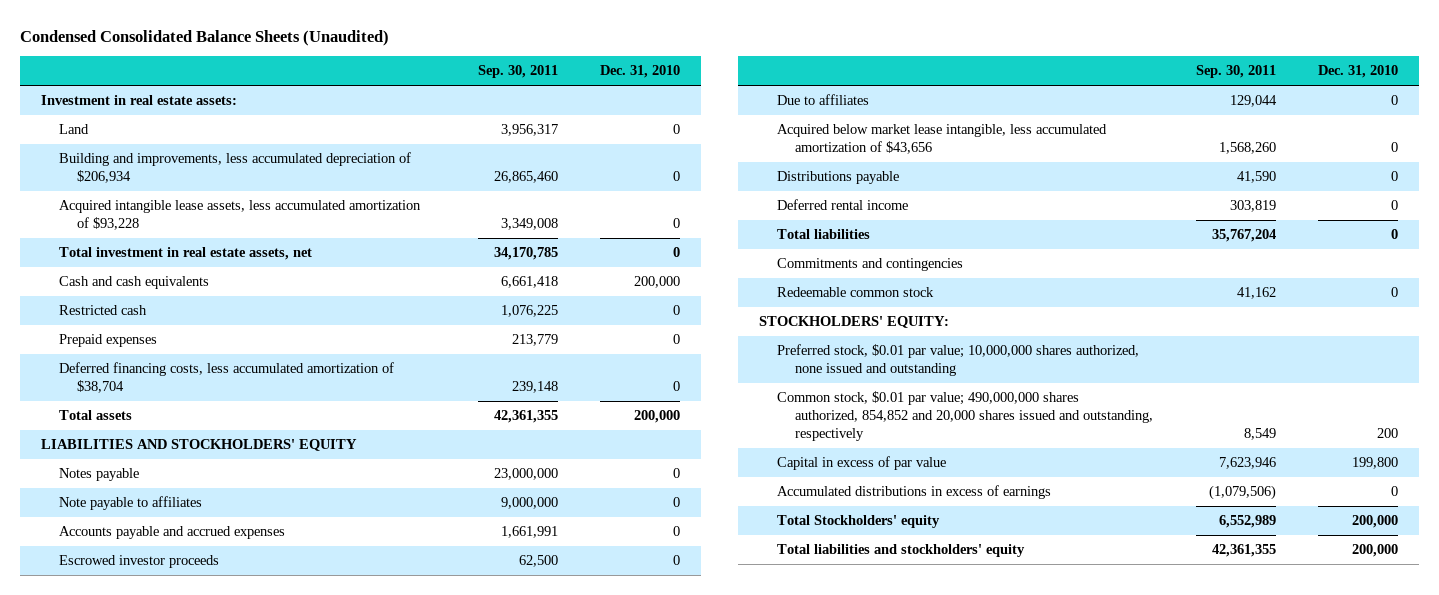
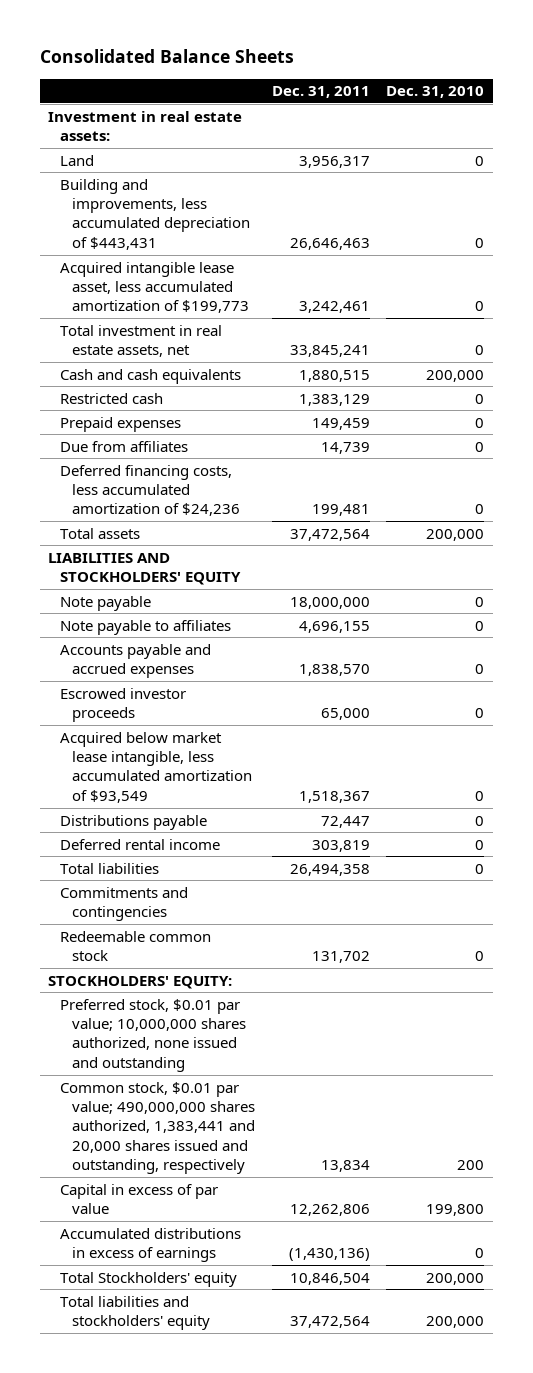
- Condensed Consolidated Balance Sheets (Unaudited)
+ Consolidated Balance Sheets
- | Sep. 30, 2011 | Dec. 31, 2010
+ | Dec. 31, 2011 | Dec. 31, 2010
- Building and improvements, less accumulated depreciation of $206,934 | 26,865,460 | 0
- Acquired intangible lease assets, less accumulated amortization of $93,228 | 3,349,008 | 0
+ Building and improvements, less accumulated depreciation of $443,431 | 26,646,463 | 0
+ Acquired intangible lease asset, less accumulated amortization of $199,773 | 3,242,461 | 0
- Deferred financing costs, less accumulated amortization of $38,704 | 239,148 | 0
+ Due from affiliates | 14,739 | 0
+ Deferred financing costs, less accumulated amortization of $24,236 | 199,481 | 0
- Notes payable | 23,000,000 | 0
+ Note payable | 18,000,000 | 0
- Due to affiliates | 129,044 | 0
- Acquired below market lease intangible, less accumulated amortization of $43,656 | 1,568,260 | 0
+ Acquired below market lease intangible, less accumulated amortization of $93,549 | 1,518,367 | 0
- Common stock, $0.01 par value; 490,000,000 shares authorized, 854,852 and 20,000 shares issued and outstanding, respectively | 8,549 | 200
+ Common stock, $0.01 par value; 490,000,000 shares authorized, 1,383,441 and 20,000 shares issued and outstanding, respectively | 13,834 | 200

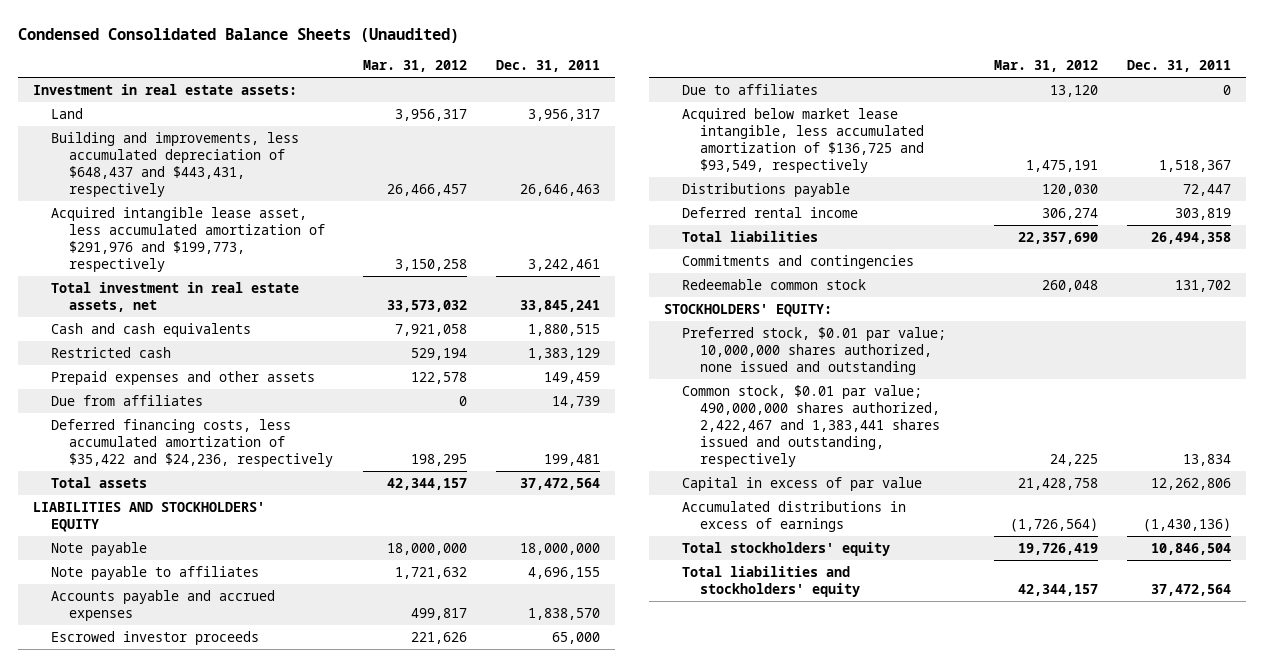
- Consolidated Balance Sheets
+ Condensed Consolidated Balance Sheets (Unaudited)
- | Dec. 31, 2011 | Dec. 31, 2010
+ | Mar. 31, 2012 | Dec. 31, 2011
- Building and improvements, less accumulated depreciation of $443,431 | 26,646,463 | 0
- Acquired intangible lease asset, less accumulated amortization of $199,773 | 3,242,461 | 0
+ Building and improvements, less accumulated depreciation of $648,437 and $443,431, respectively | 26,466,457 | 26,646,463
+ Acquired intangible lease asset, less accumulated amortization of $291,976 and $199,773, respectively | 3,150,258 | 3,242,461
- Prepaid expenses | 149,459 | 0
+ Prepaid expenses and other assets | 122,578 | 149,459
- Deferred financing costs, less accumulated amortization of $24,236 | 199,481 | 0
+ Deferred financing costs, less accumulated amortization of $35,422 and $24,236, respectively | 198,295 | 199,481
- Acquired below market lease intangible, less accumulated amortization of $93,549 | 1,518,367 | 0
+ Due to affiliates | 13,120 | 0
+ Acquired below market lease intangible, less accumulated amortization of $136,725 and $93,549, respectively | 1,475,191 | 1,518,367
- Common stock, $0.01 par value; 490,000,000 shares authorized, 1,383,441 and 20,000 shares issued and outstanding, respectively | 13,834 | 200
+ Common stock, $0.01 par value; 490,000,000 shares authorized, 2,422,467 and 1,383,441 shares issued and outstanding, respectively | 24,225 | 13,834
- Total Stockholders' equity | 10,846,504 | 200,000
+ Total stockholders' equity | 19,726,419 | 10,846,504

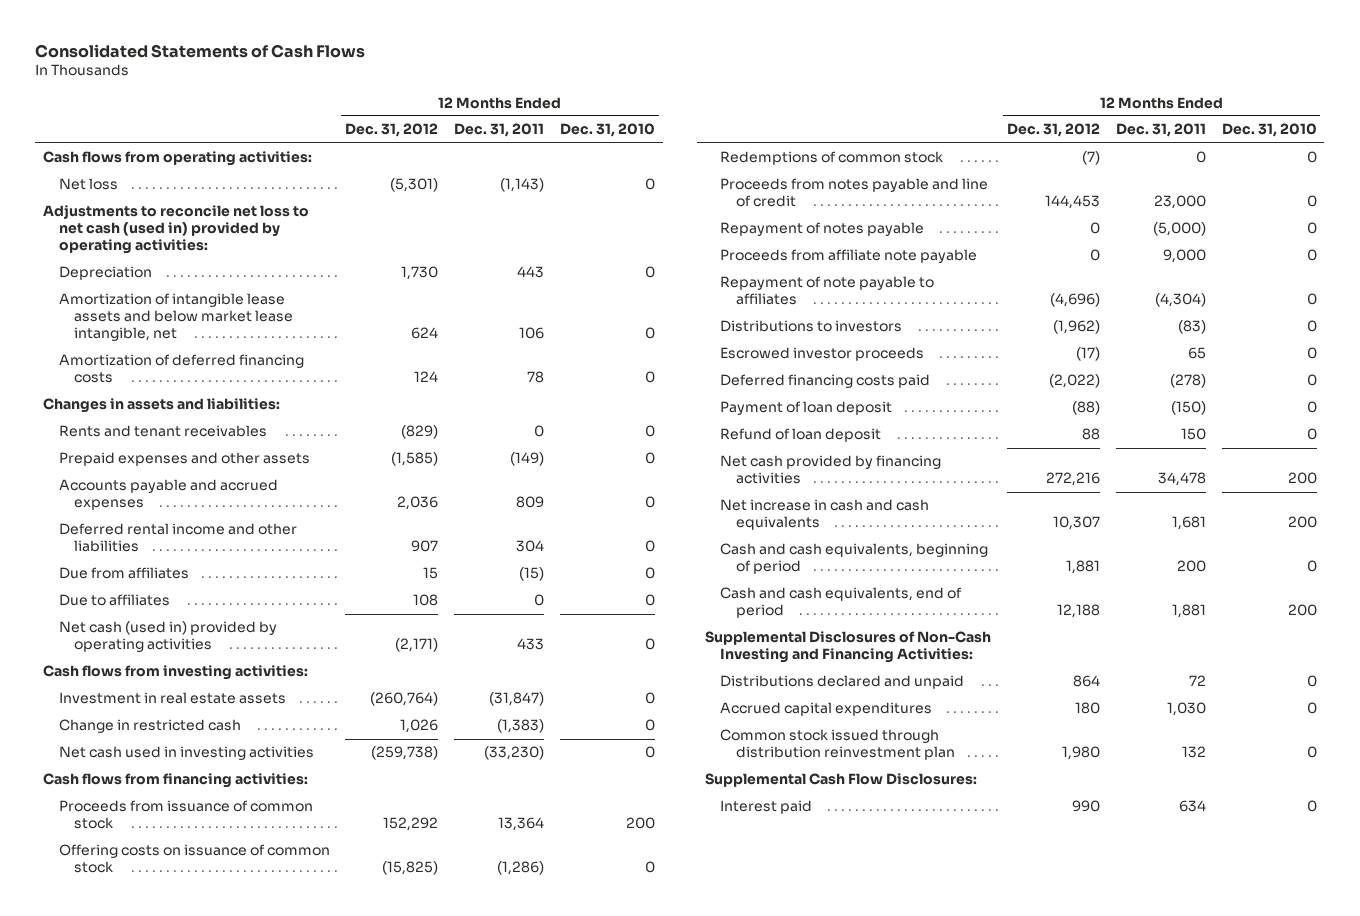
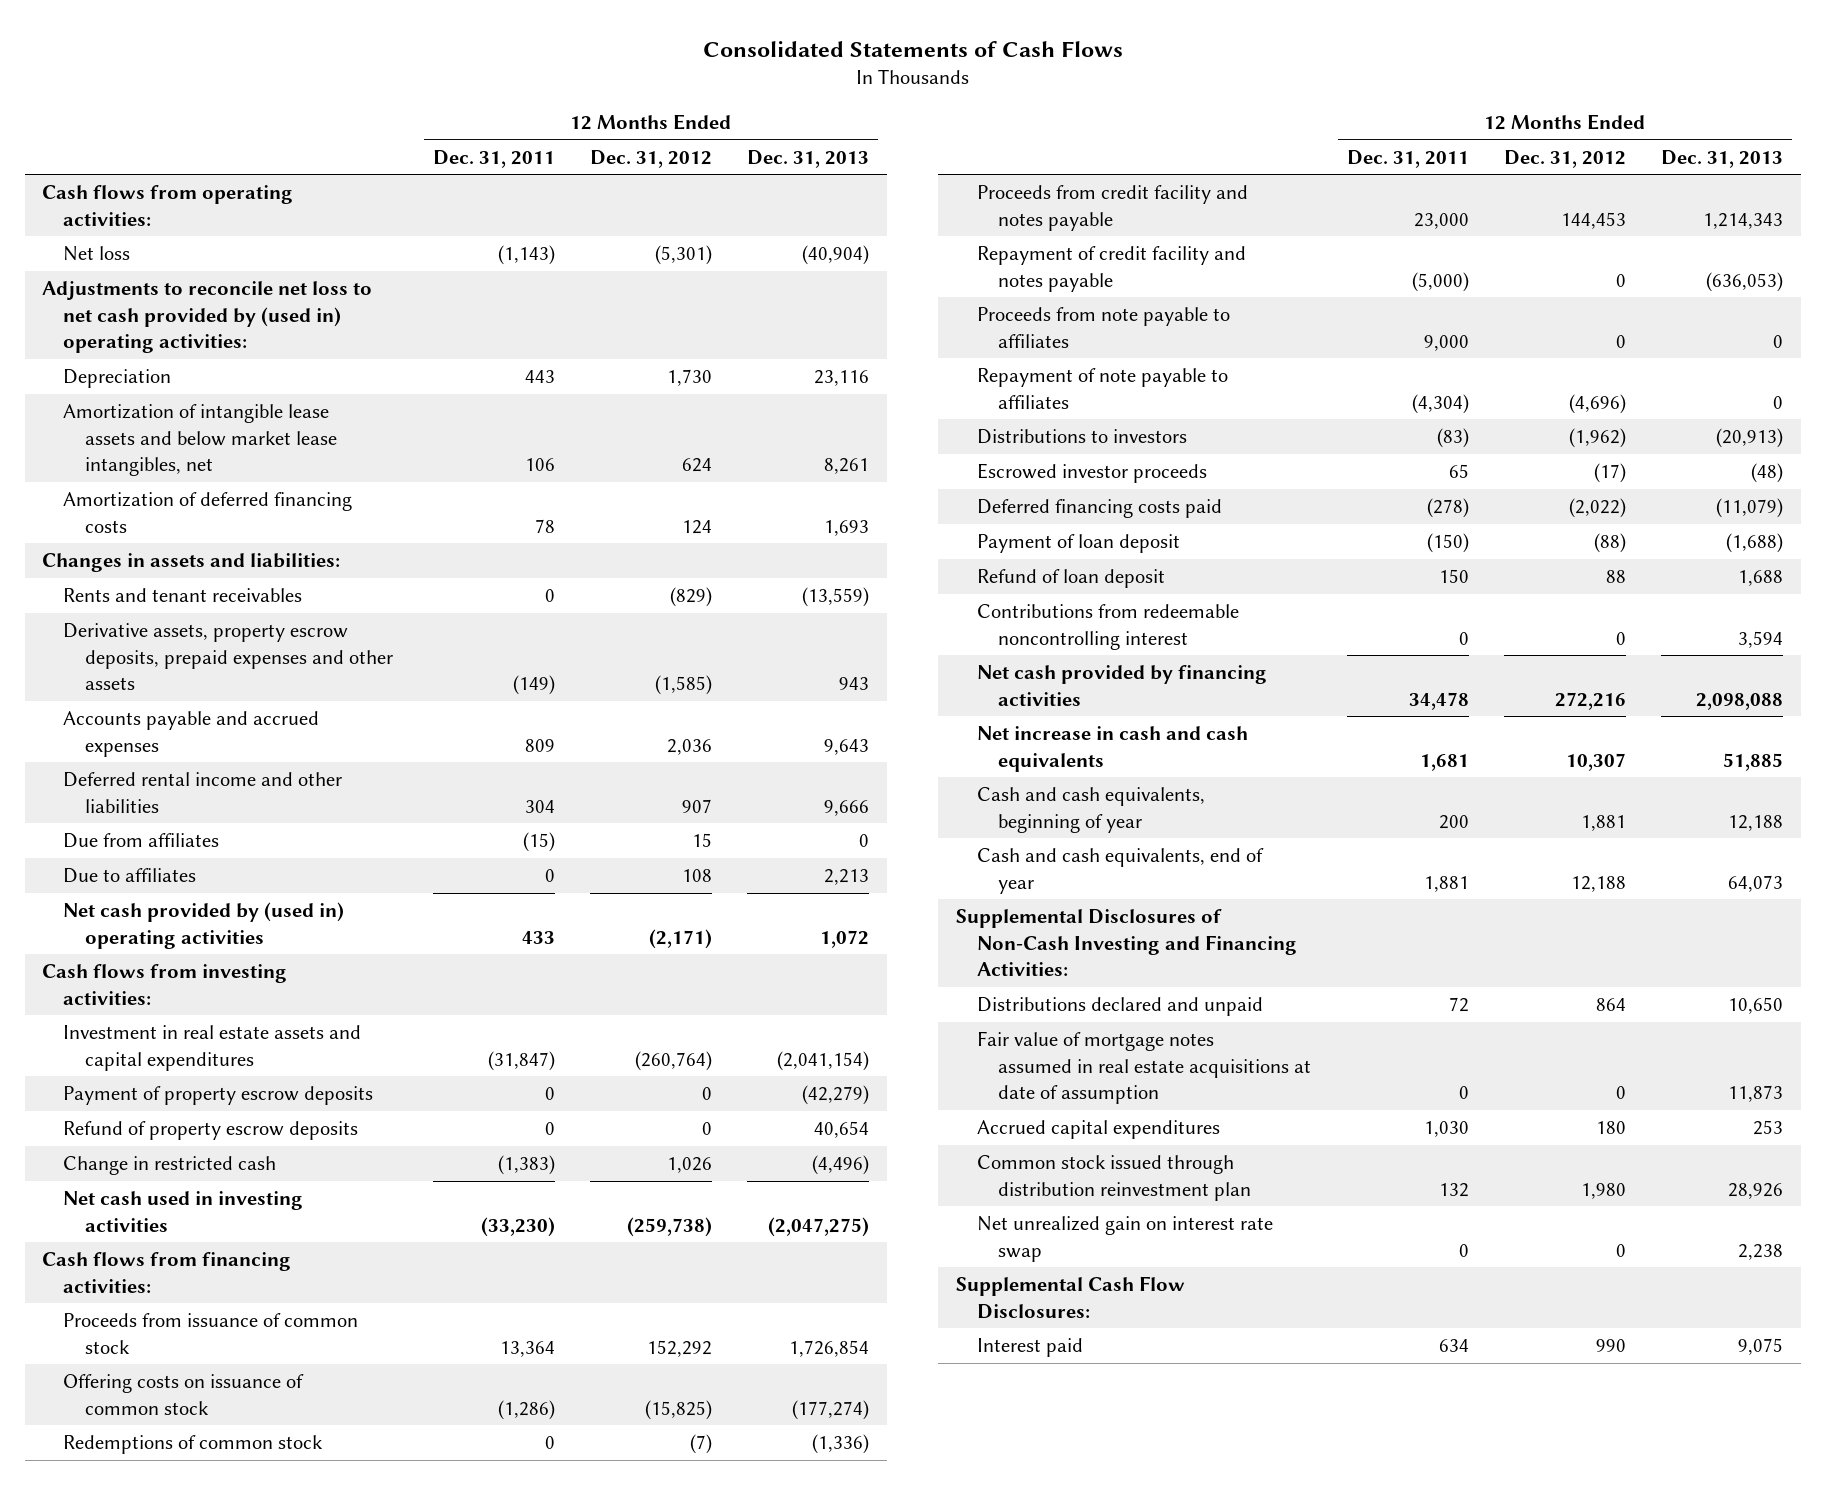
- | 12 Months Ended Dec. 31, 2012 | 12 Months Ended Dec. 31, 2011 | 12 Months Ended Dec. 31, 2010
+ | 12 Months Ended Dec. 31, 2011 | 12 Months Ended Dec. 31, 2012 | 12 Months Ended Dec. 31, 2013
- Adjustments to reconcile net loss to net cash (used in) provided by operating activities:
+ Adjustments to reconcile net loss to net cash provided by (used in) operating activities:
- Amortization of intangible lease assets and below market lease intangible, net | 624 | 106 | 0
+ Amortization of intangible lease assets and below market lease intangibles, net | 106 | 624 | 8,261
- Prepaid expenses and other assets | (1,585) | (149) | 0
+ Derivative assets, property escrow deposits, prepaid expenses and other assets | (149) | (1,585) | 943
- Net cash (used in) provided by operating activities | (2,171) | 433 | 0
+ Net cash provided by (used in) operating activities | 433 | (2,171) | 1,072
- Investment in real estate assets | (260,764) | (31,847) | 0
+ Investment in real estate assets and capital expenditures | (31,847) | (260,764) | (2,041,154)
+ Payment of property escrow deposits | 0 | 0 | (42,279)
+ Refund of property escrow deposits | 0 | 0 | 40,654
- Proceeds from notes payable and line of credit | 144,453 | 23,000 | 0
- Repayment of notes payable | 0 | (5,000) | 0
- Proceeds from affiliate note payable | 0 | 9,000 | 0
+ Proceeds from credit facility and notes payable | 23,000 | 144,453 | 1,214,343
+ Repayment of credit facility and notes payable | (5,000) | 0 | (636,053)
+ Proceeds from note payable to affiliates | 9,000 | 0 | 0
+ Contributions from redeemable noncontrolling interest | 0 | 0 | 3,594
- Cash and cash equivalents, beginning of period | 1,881 | 200 | 0
- Cash and cash equivalents, end of period | 12,188 | 1,881 | 200
+ Cash and cash equivalents, beginning of year | 200 | 1,881 | 12,188
+ Cash and cash equivalents, end of year | 1,881 | 12,188 | 64,073
+ Fair value of mortgage notes assumed in real estate acquisitions at date of assumption | 0 | 0 | 11,873
+ Net unrealized gain on interest rate swap | 0 | 0 | 2,238

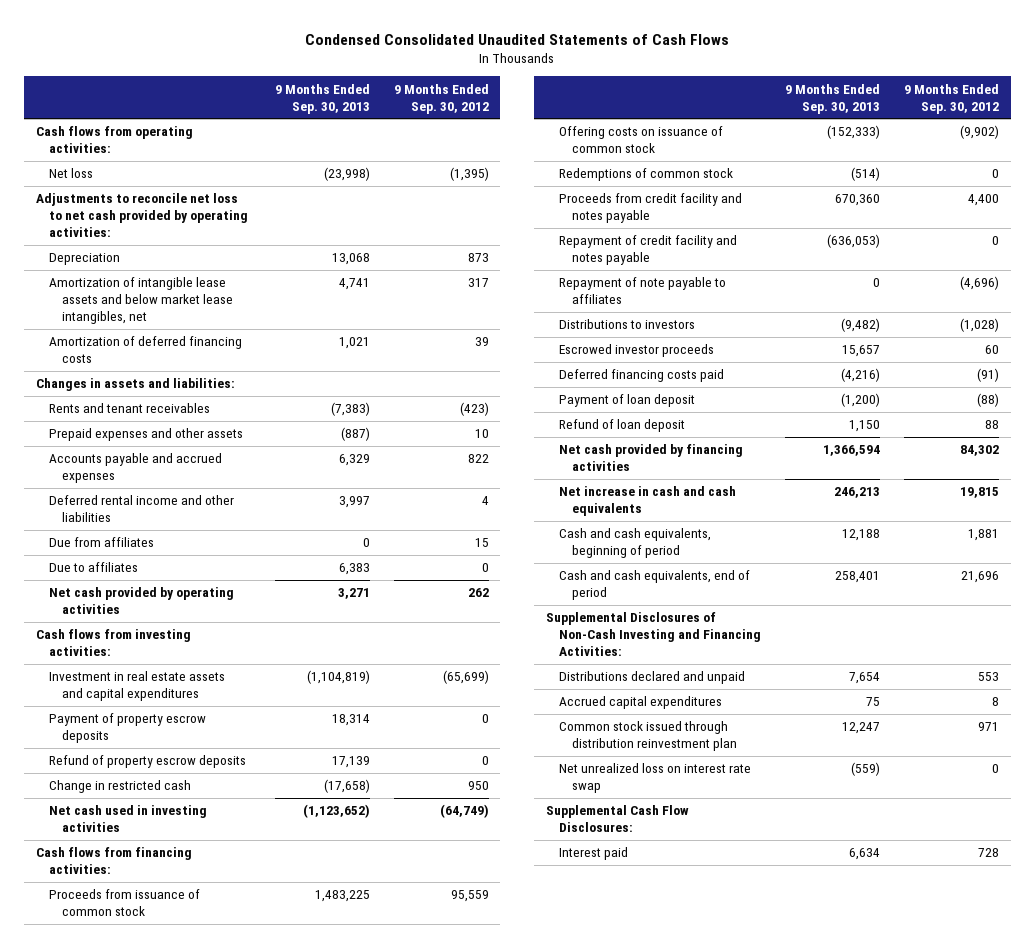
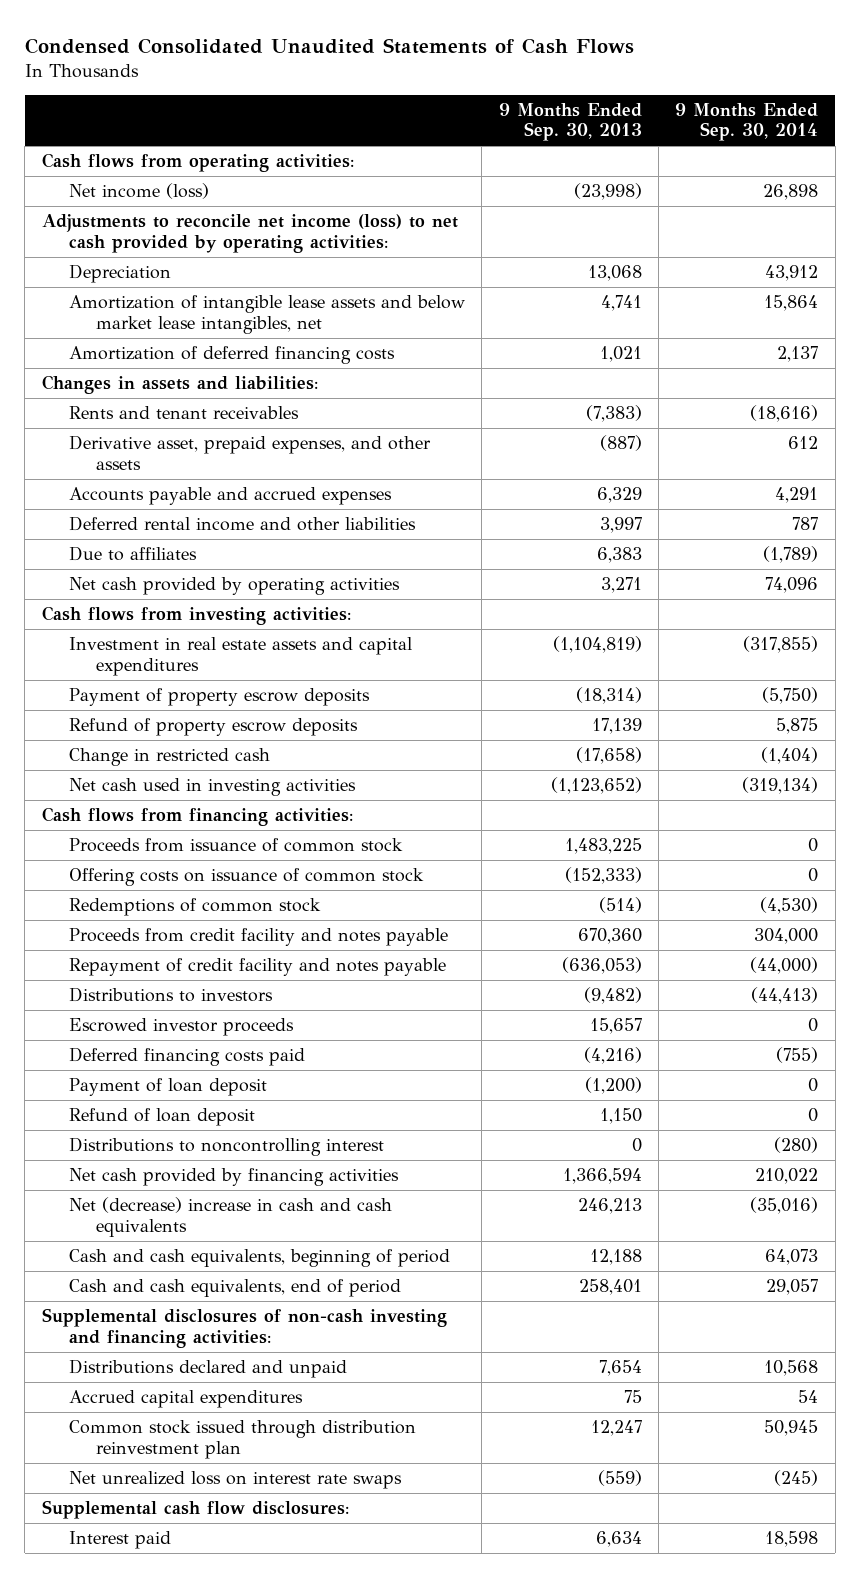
- | 9 Months Ended Sep. 30, 2013 | 9 Months Ended Sep. 30, 2012
+ | 9 Months Ended Sep. 30, 2013 | 9 Months Ended Sep. 30, 2014
- Net loss | (23,998) | (1,395)
- Adjustments to reconcile net loss to net cash provided by operating activities:
+ Net income (loss) | (23,998) | 26,898
+ Adjustments to reconcile net income (loss) to net cash provided by operating activities:
- Prepaid expenses and other assets | (887) | 10
+ Derivative asset, prepaid expenses, and other assets | (887) | 612
- Due from affiliates | 0 | 15
- Payment of property escrow deposits | 18,314 | 0
+ Payment of property escrow deposits | (18,314) | (5,750)
- Repayment of note payable to affiliates | 0 | (4,696)
+ Distributions to noncontrolling interest | 0 | (280)
- Net increase in cash and cash equivalents | 246,213 | 19,815
+ Net (decrease) increase in cash and cash equivalents | 246,213 | (35,016)
- Supplemental Disclosures of Non-Cash Investing and Financing Activities:
+ Supplemental disclosures of non-cash investing and financing activities:
- Net unrealized loss on interest rate swap | (559) | 0
- Supplemental Cash Flow Disclosures:
+ Net unrealized loss on interest rate swaps | (559) | (245)
+ Supplemental cash flow disclosures:

